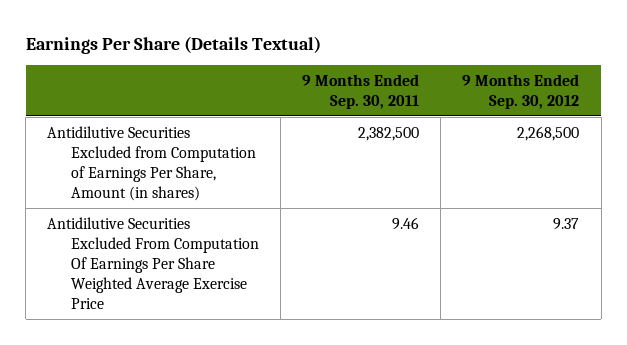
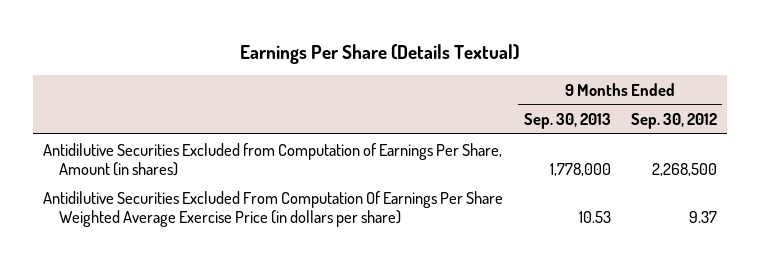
- | 9 Months Ended Sep. 30, 2011 | 9 Months Ended Sep. 30, 2012
+ | 9 Months Ended Sep. 30, 2013 | 9 Months Ended Sep. 30, 2012
- Antidilutive Securities Excluded From Computation Of Earnings Per Share Weighted Average Exercise Price | 9.46 | 9.37
+ Antidilutive Securities Excluded From Computation Of Earnings Per Share Weighted Average Exercise Price (in dollars per share) | 10.53 | 9.37

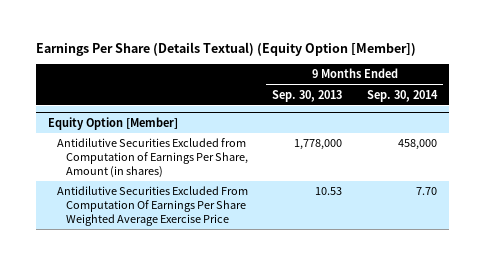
- Earnings Per Share (Details Textual)
+ Earnings Per Share (Details Textual) (Equity Option [Member])
- | 9 Months Ended Sep. 30, 2013 | 9 Months Ended Sep. 30, 2012
+ | 9 Months Ended Sep. 30, 2013 | 9 Months Ended Sep. 30, 2014
+ Equity Option [Member]
- Antidilutive Securities Excluded From Computation Of Earnings Per Share Weighted Average Exercise Price (in dollars per share) | 10.53 | 9.37
+ Antidilutive Securities Excluded From Computation Of Earnings Per Share Weighted Average Exercise Price | 10.53 | 7.70

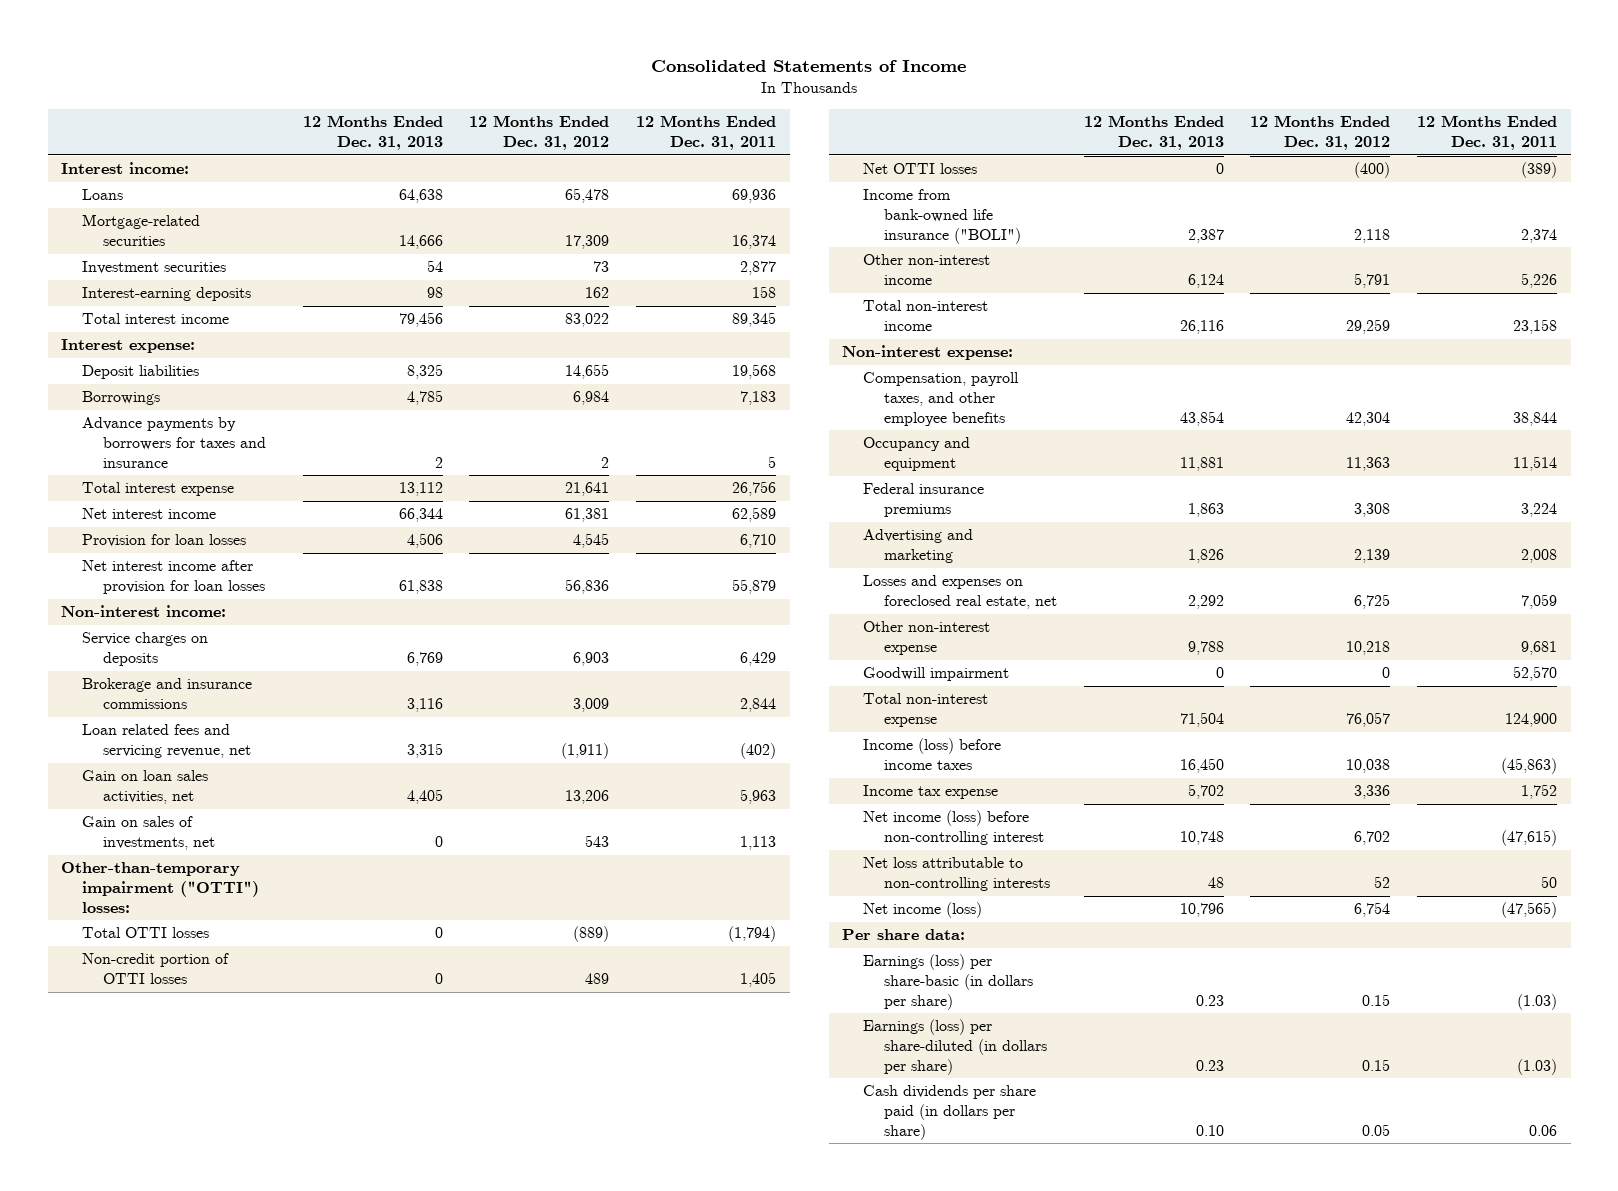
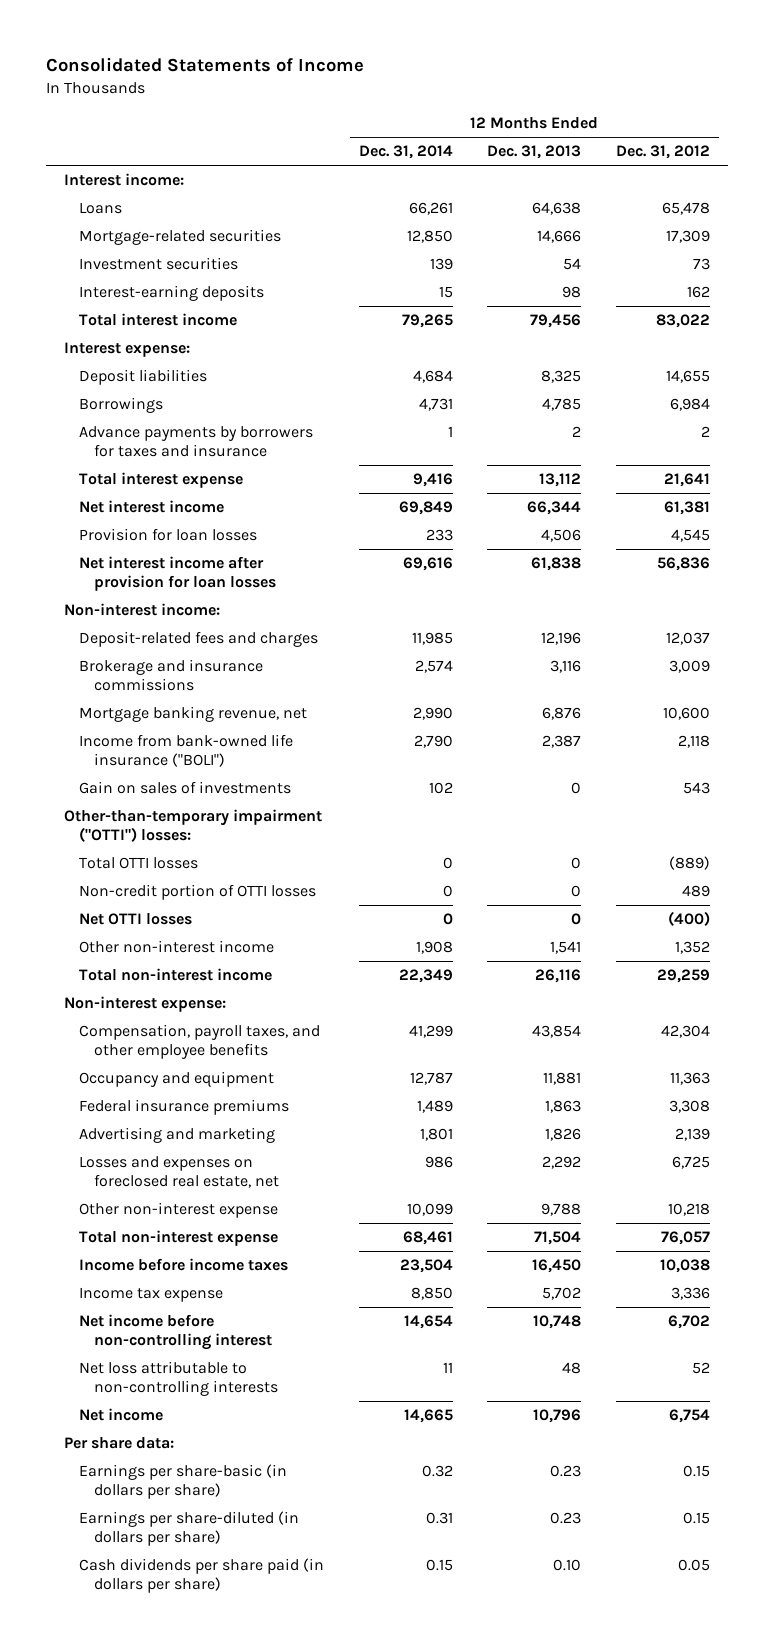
- | 12 Months Ended Dec. 31, 2013 | 12 Months Ended Dec. 31, 2012 | 12 Months Ended Dec. 31, 2011
+ | 12 Months Ended Dec. 31, 2014 | 12 Months Ended Dec. 31, 2013 | 12 Months Ended Dec. 31, 2012
- Service charges on deposits | 6,769 | 6,903 | 6,429
+ Deposit-related fees and charges | 11,985 | 12,196 | 12,037
- Loan related fees and servicing revenue, net | 3,315 | (1,911) | (402)
- Gain on loan sales activities, net | 4,405 | 13,206 | 5,963
- Gain on sales of investments, net | 0 | 543 | 1,113
+ Mortgage banking revenue, net | 2,990 | 6,876 | 10,600
moved up: Income from bank-owned life insurance ("BOLI") | 2,790 | 2,387 | 2,118
+ Gain on sales of investments | 102 | 0 | 543
- Other non-interest income | 6,124 | 5,791 | 5,226
+ Other non-interest income | 1,908 | 1,541 | 1,352
- Goodwill impairment | 0 | 0 | 52,570
- Income (loss) before income taxes | 16,450 | 10,038 | (45,863)
+ Income before income taxes | 23,504 | 16,450 | 10,038
- Net income (loss) before non-controlling interest | 10,748 | 6,702 | (47,615)
+ Net income before non-controlling interest | 14,654 | 10,748 | 6,702
- Net income (loss) | 10,796 | 6,754 | (47,565)
+ Net income | 14,665 | 10,796 | 6,754
- Earnings (loss) per share-basic (in dollars per share) | 0.23 | 0.15 | (1.03)
- Earnings (loss) per share-diluted (in dollars per share) | 0.23 | 0.15 | (1.03)
+ Earnings per share-basic (in dollars per share) | 0.32 | 0.23 | 0.15
+ Earnings per share-diluted (in dollars per share) | 0.31 | 0.23 | 0.15

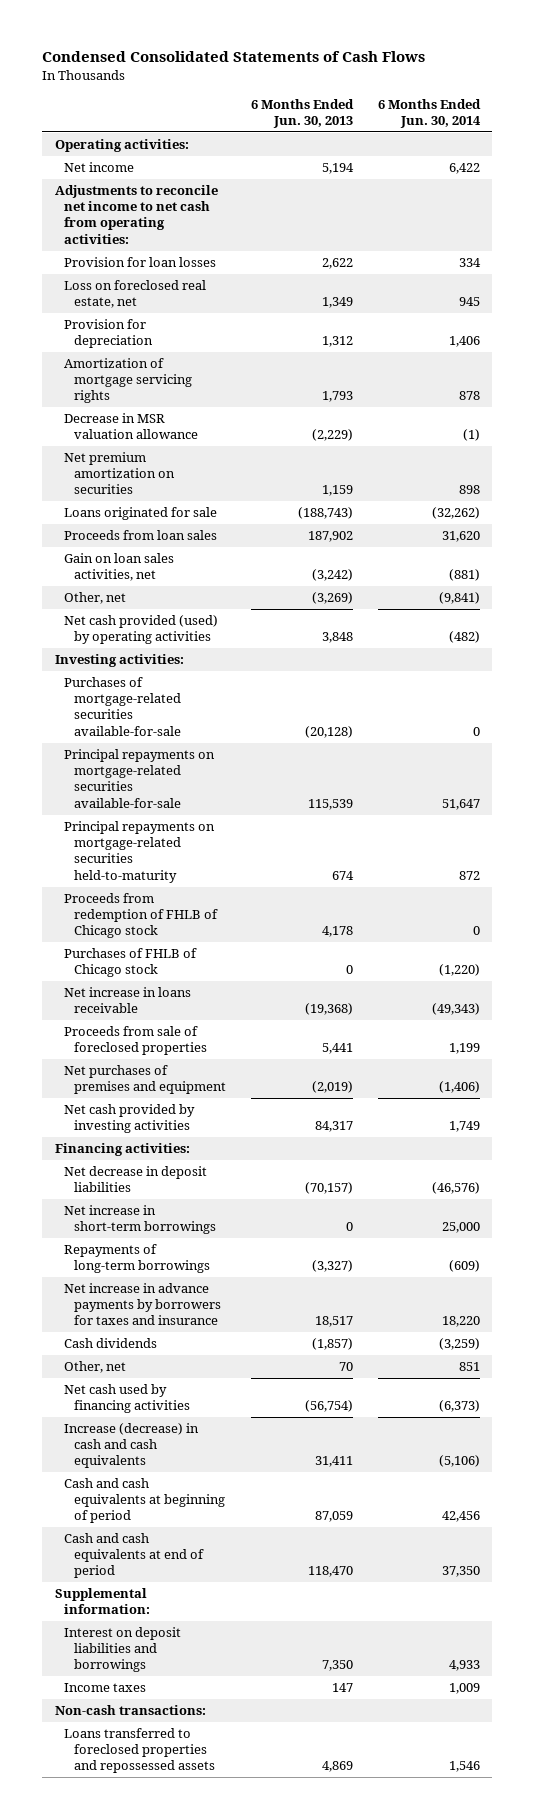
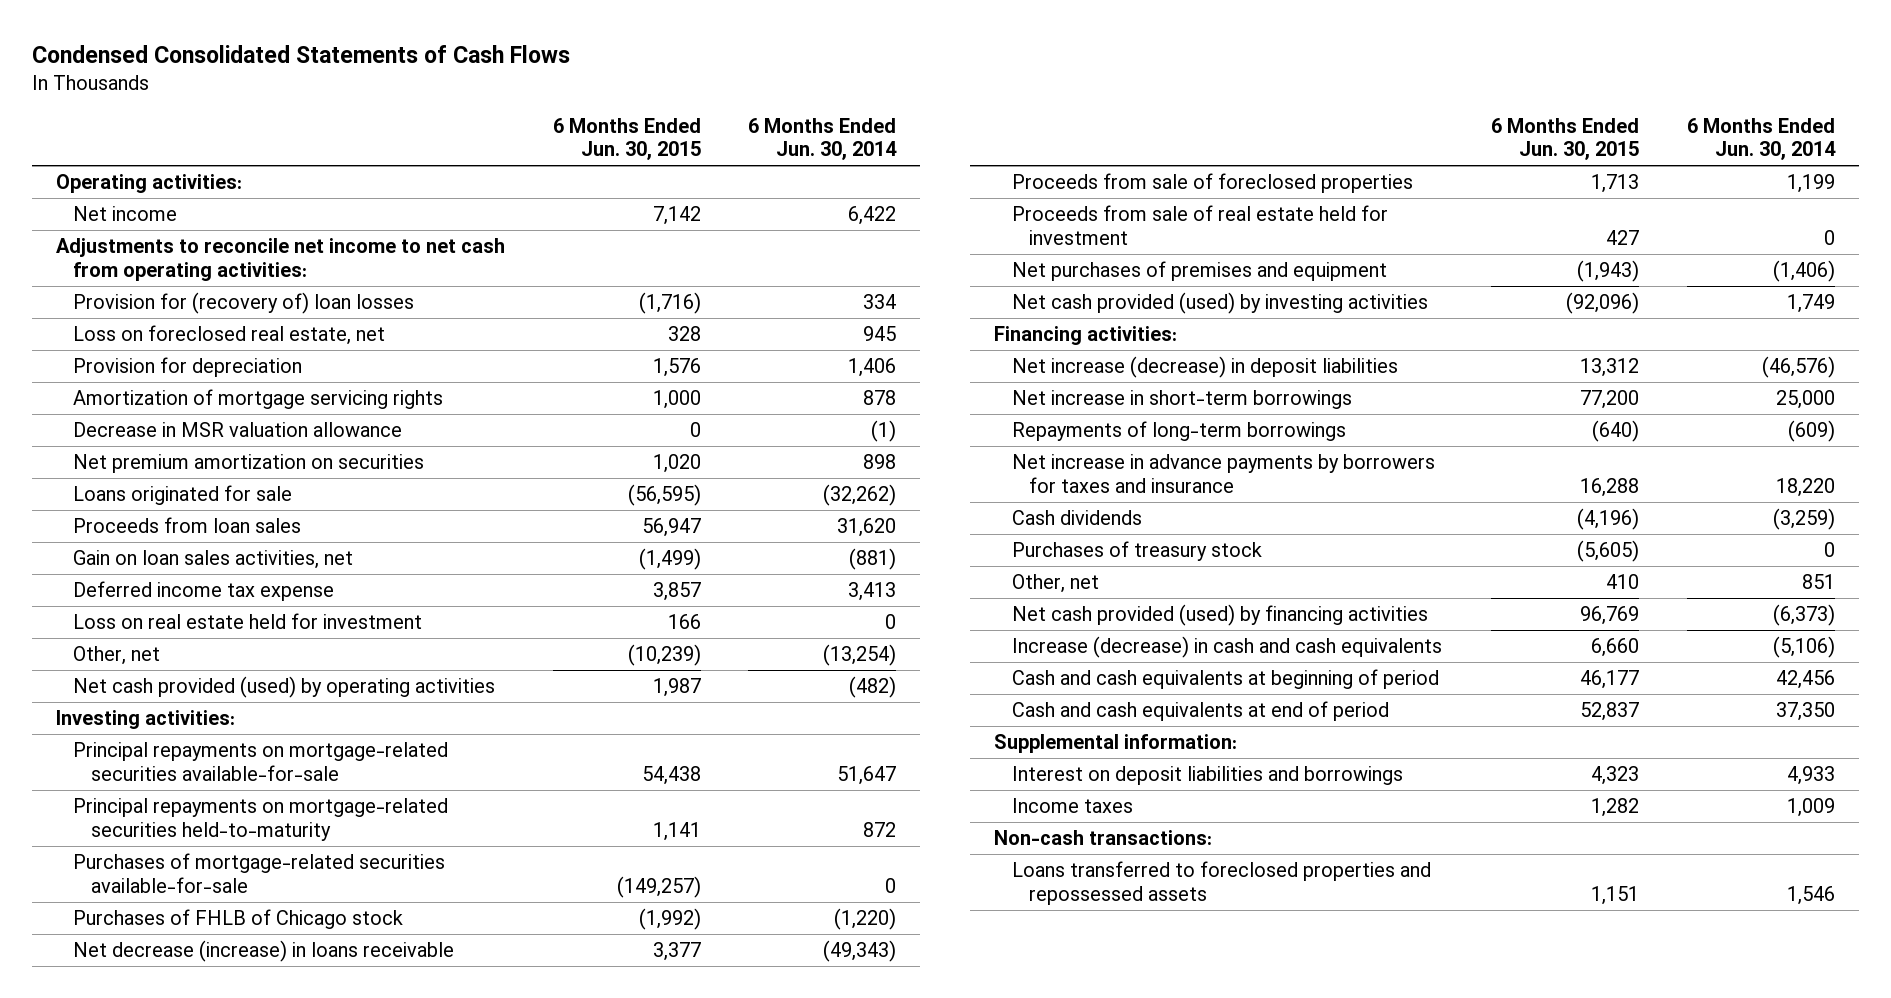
- | 6 Months Ended Jun. 30, 2013 | 6 Months Ended Jun. 30, 2014
+ | 6 Months Ended Jun. 30, 2015 | 6 Months Ended Jun. 30, 2014
- Provision for loan losses | 2,622 | 334
+ Provision for (recovery of) loan losses | (1,716) | 334
- Other, net | (3,269) | (9,841)
+ Deferred income tax expense | 3,857 | 3,413
+ Loss on real estate held for investment | 166 | 0
+ Other, net | (10,239) | (13,254)
- Proceeds from redemption of FHLB of Chicago stock | 4,178 | 0
moved down: Purchases of mortgage-related securities available-for-sale | (149,257) | 0
- Net increase in loans receivable | (19,368) | (49,343)
+ Net decrease (increase) in loans receivable | 3,377 | (49,343)
+ Proceeds from sale of real estate held for investment | 427 | 0
- Net cash provided by investing activities | 84,317 | 1,749
+ Net cash provided (used) by investing activities | (92,096) | 1,749
- Net decrease in deposit liabilities | (70,157) | (46,576)
+ Net increase (decrease) in deposit liabilities | 13,312 | (46,576)
+ Purchases of treasury stock | (5,605) | 0
- Net cash used by financing activities | (56,754) | (6,373)
+ Net cash provided (used) by financing activities | 96,769 | (6,373)

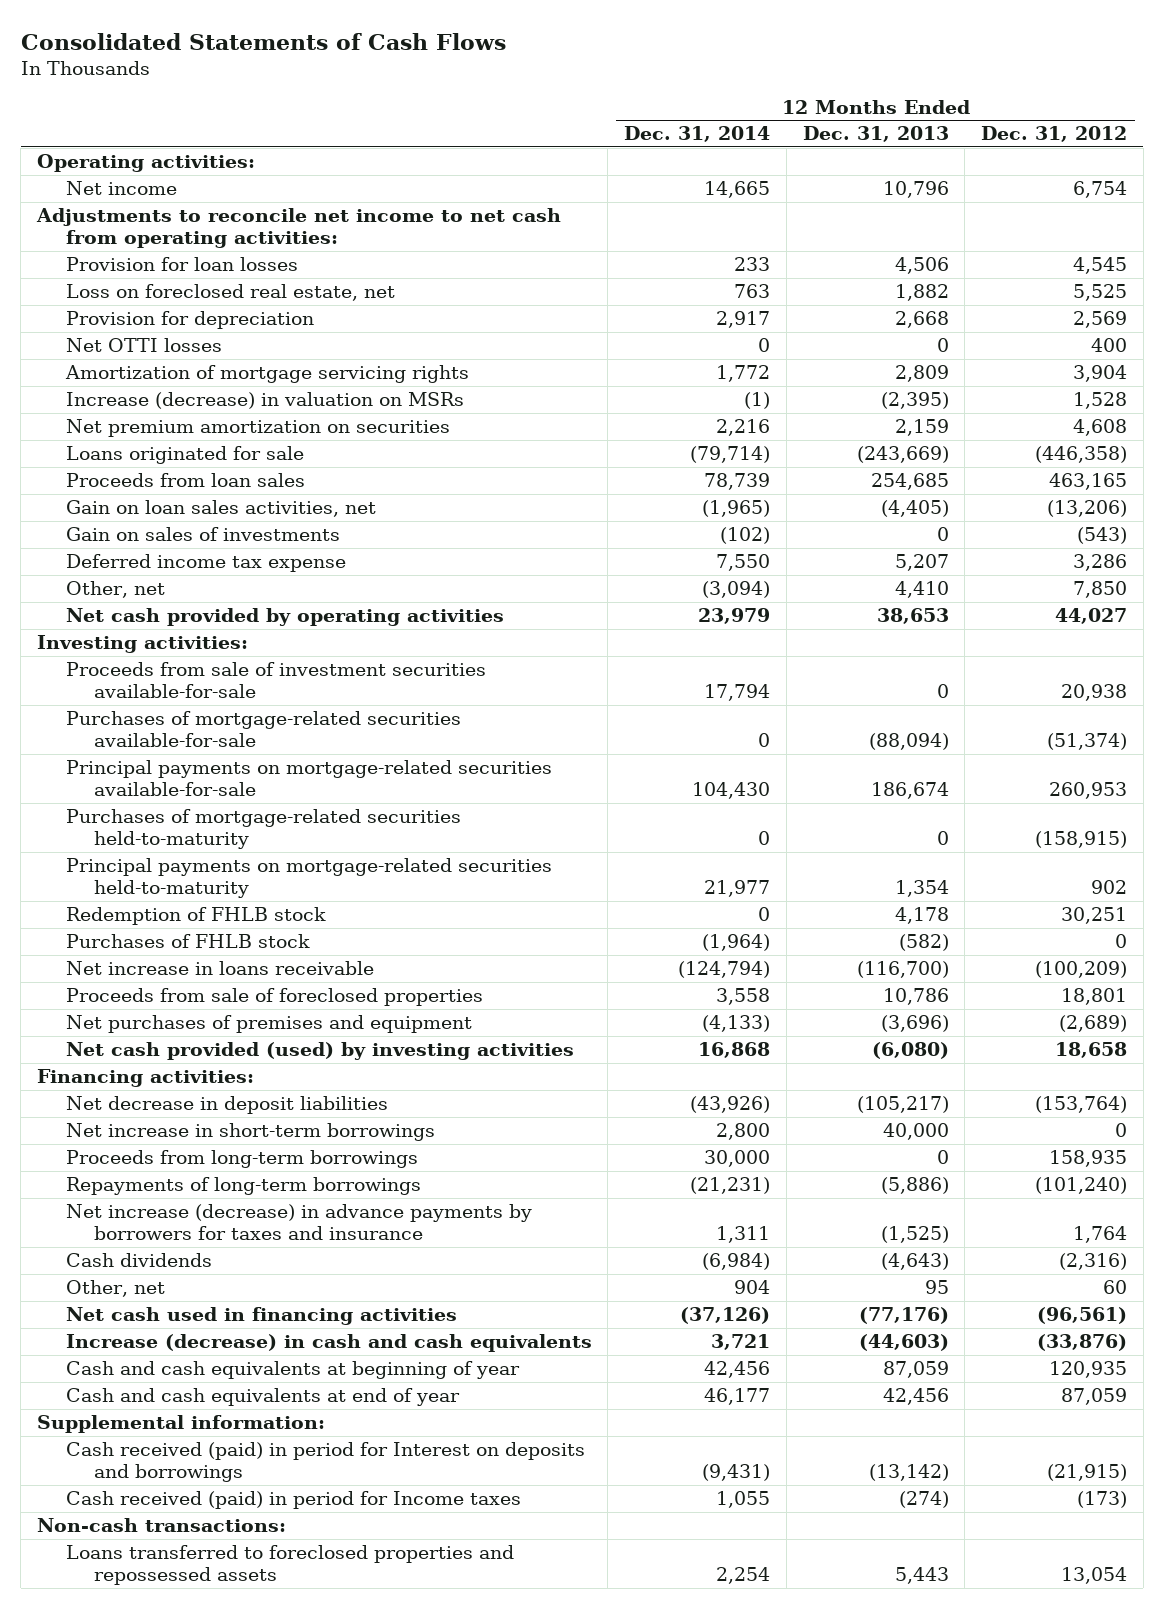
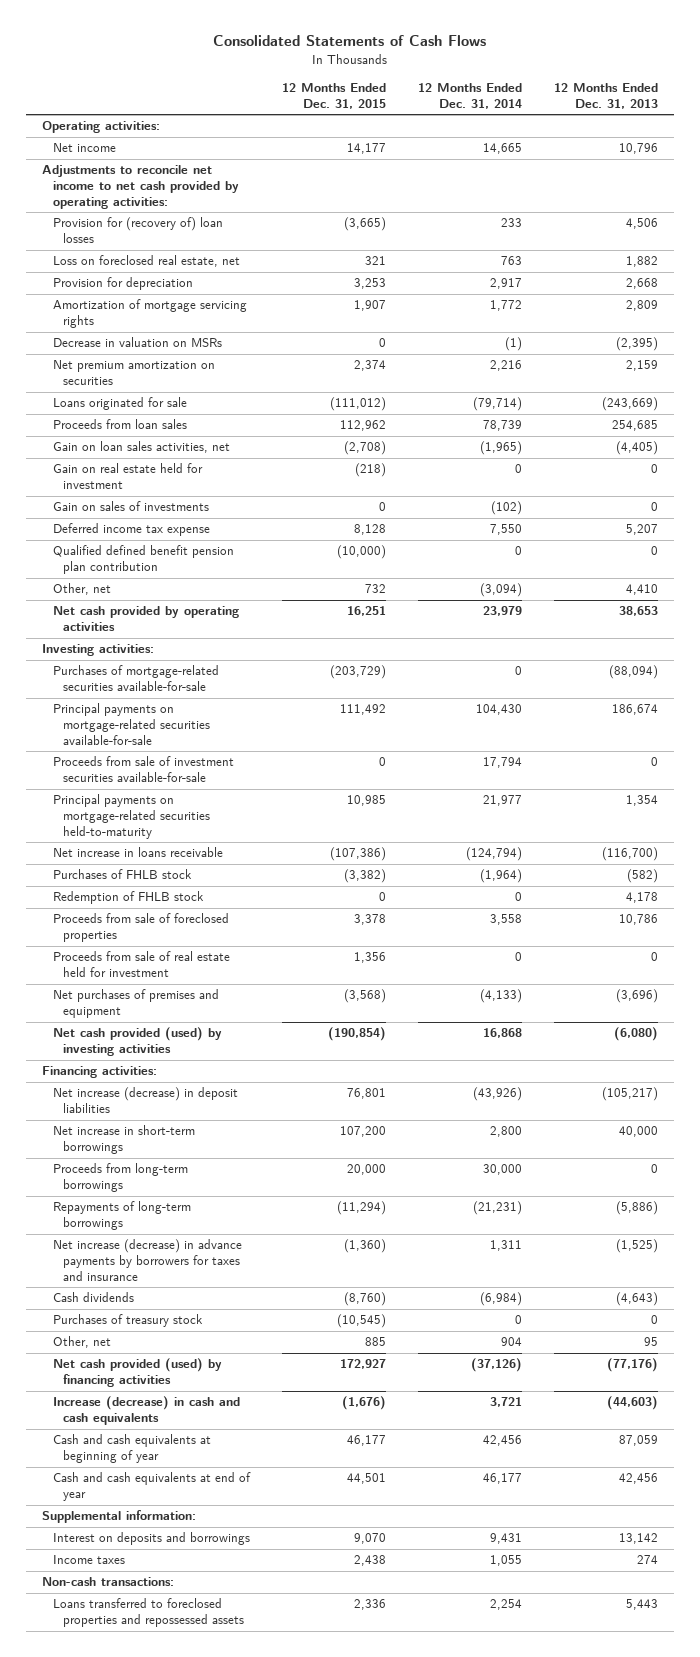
- | 12 Months Ended Dec. 31, 2014 | 12 Months Ended Dec. 31, 2013 | 12 Months Ended Dec. 31, 2012
+ | 12 Months Ended Dec. 31, 2015 | 12 Months Ended Dec. 31, 2014 | 12 Months Ended Dec. 31, 2013
- Adjustments to reconcile net income to net cash from operating activities:
- Provision for loan losses | 233 | 4,506 | 4,545
+ Adjustments to reconcile net income to net cash provided by operating activities:
+ Provision for (recovery of) loan losses | (3,665) | 233 | 4,506
- Net OTTI losses | 0 | 0 | 400
- Increase (decrease) in valuation on MSRs | (1) | (2,395) | 1,528
+ Decrease in valuation on MSRs | 0 | (1) | (2,395)
+ Gain on real estate held for investment | (218) | 0 | 0
+ Qualified defined benefit pension plan contribution | (10,000) | 0 | 0
- Purchases of mortgage-related securities held-to-maturity | 0 | 0 | (158,915)
moved down: Proceeds from sale of investment securities available-for-sale | 0 | 17,794 | 0
moved down: Purchases of FHLB stock | (3,382) | (1,964) | (582)
moved down: Redemption of FHLB stock | 0 | 0 | 4,178
+ Proceeds from sale of real estate held for investment | 1,356 | 0 | 0
- Net decrease in deposit liabilities | (43,926) | (105,217) | (153,764)
+ Net increase (decrease) in deposit liabilities | 76,801 | (43,926) | (105,217)
+ Purchases of treasury stock | (10,545) | 0 | 0
- Net cash used in financing activities | (37,126) | (77,176) | (96,561)
+ Net cash provided (used) by financing activities | 172,927 | (37,126) | (77,176)
- Cash received (paid) in period for Interest on deposits and borrowings | (9,431) | (13,142) | (21,915)
- Cash received (paid) in period for Income taxes | 1,055 | (274) | (173)
+ Interest on deposits and borrowings | 9,070 | 9,431 | 13,142
+ Income taxes | 2,438 | 1,055 | 274

